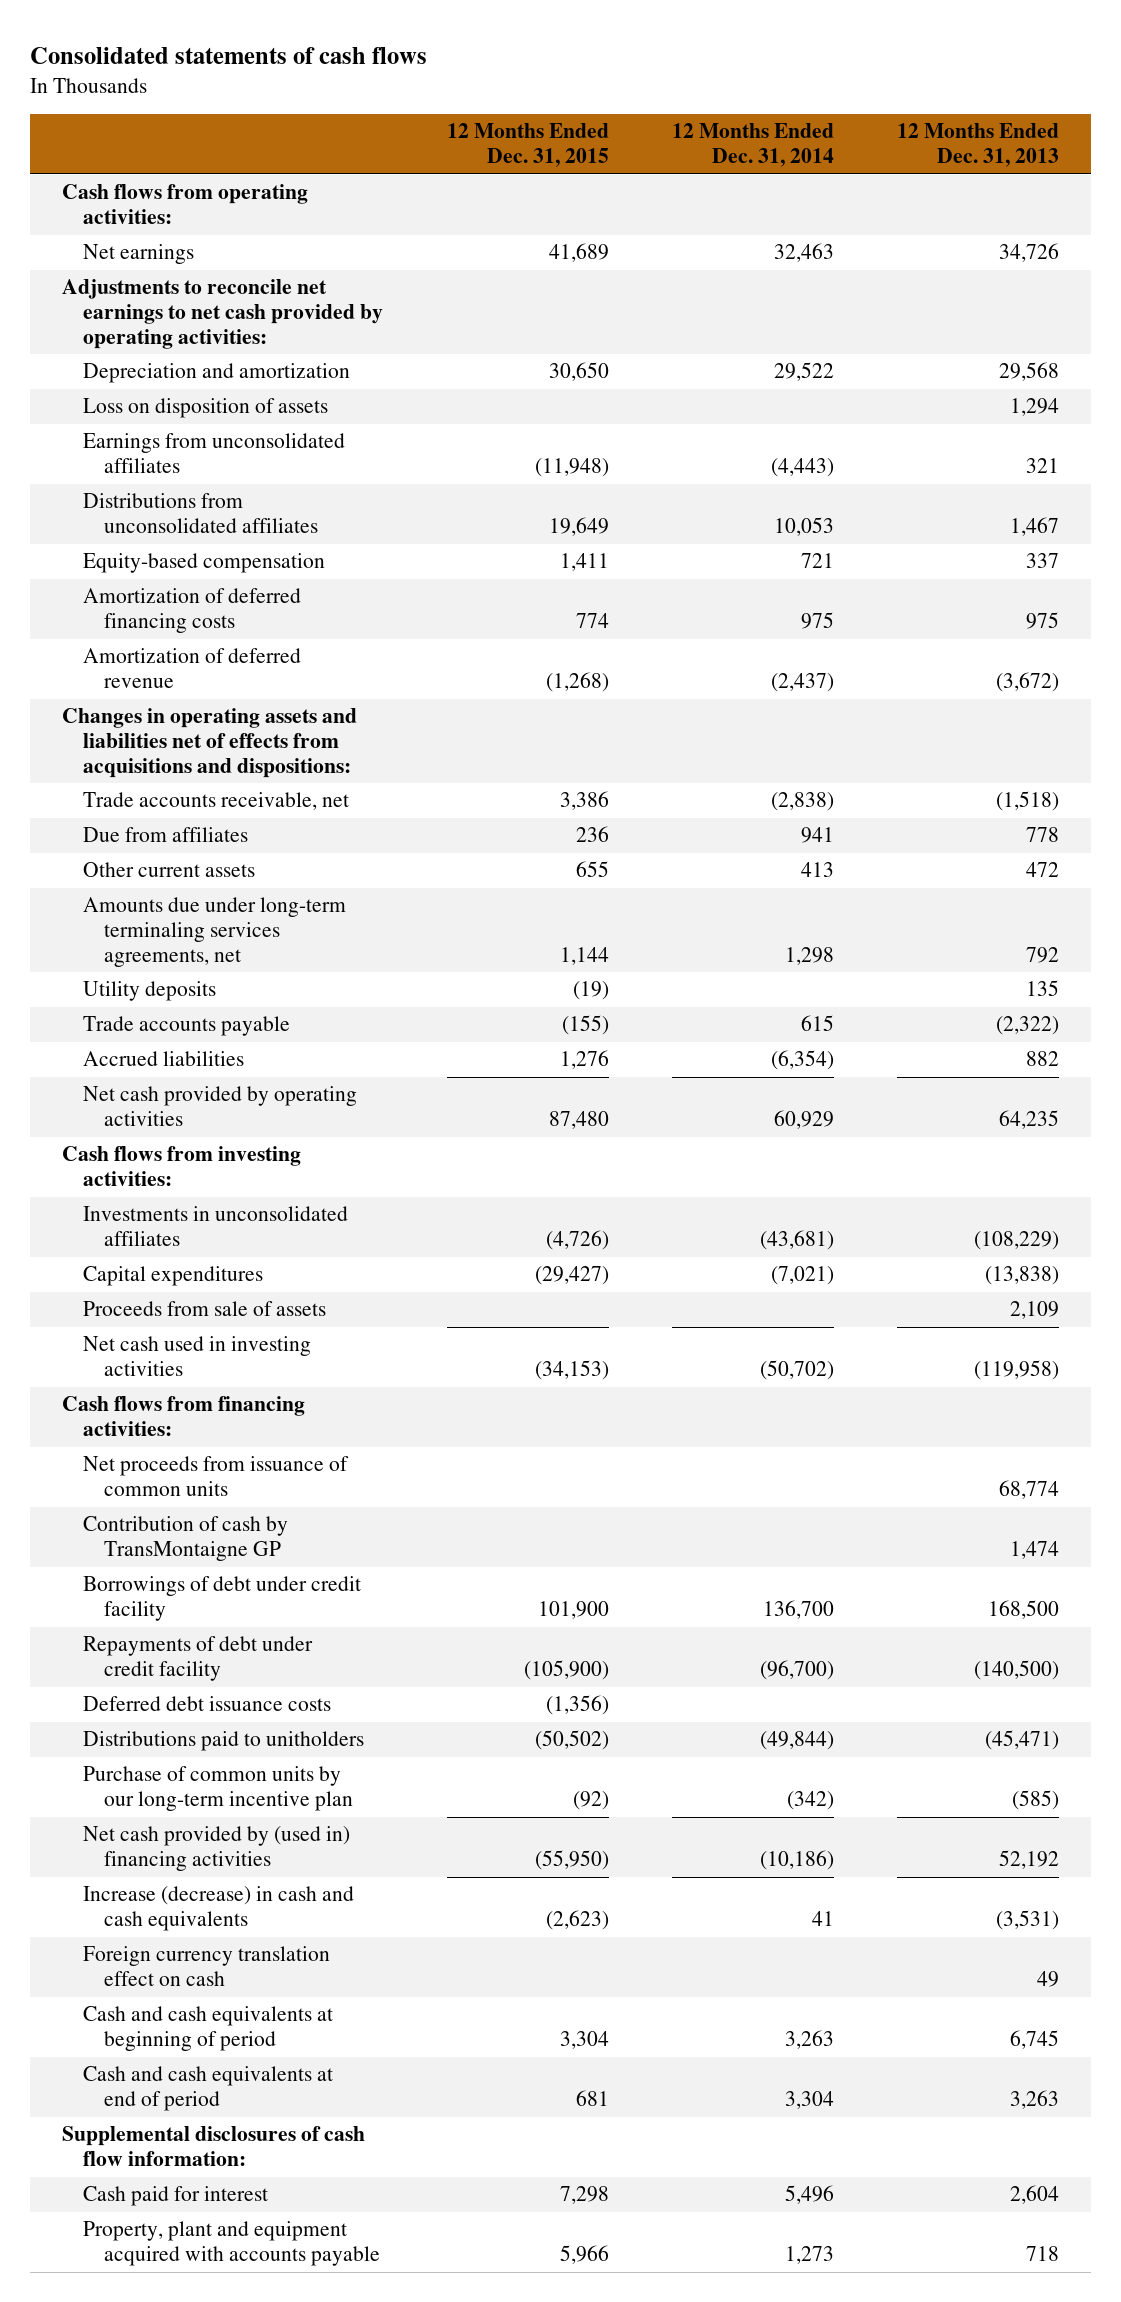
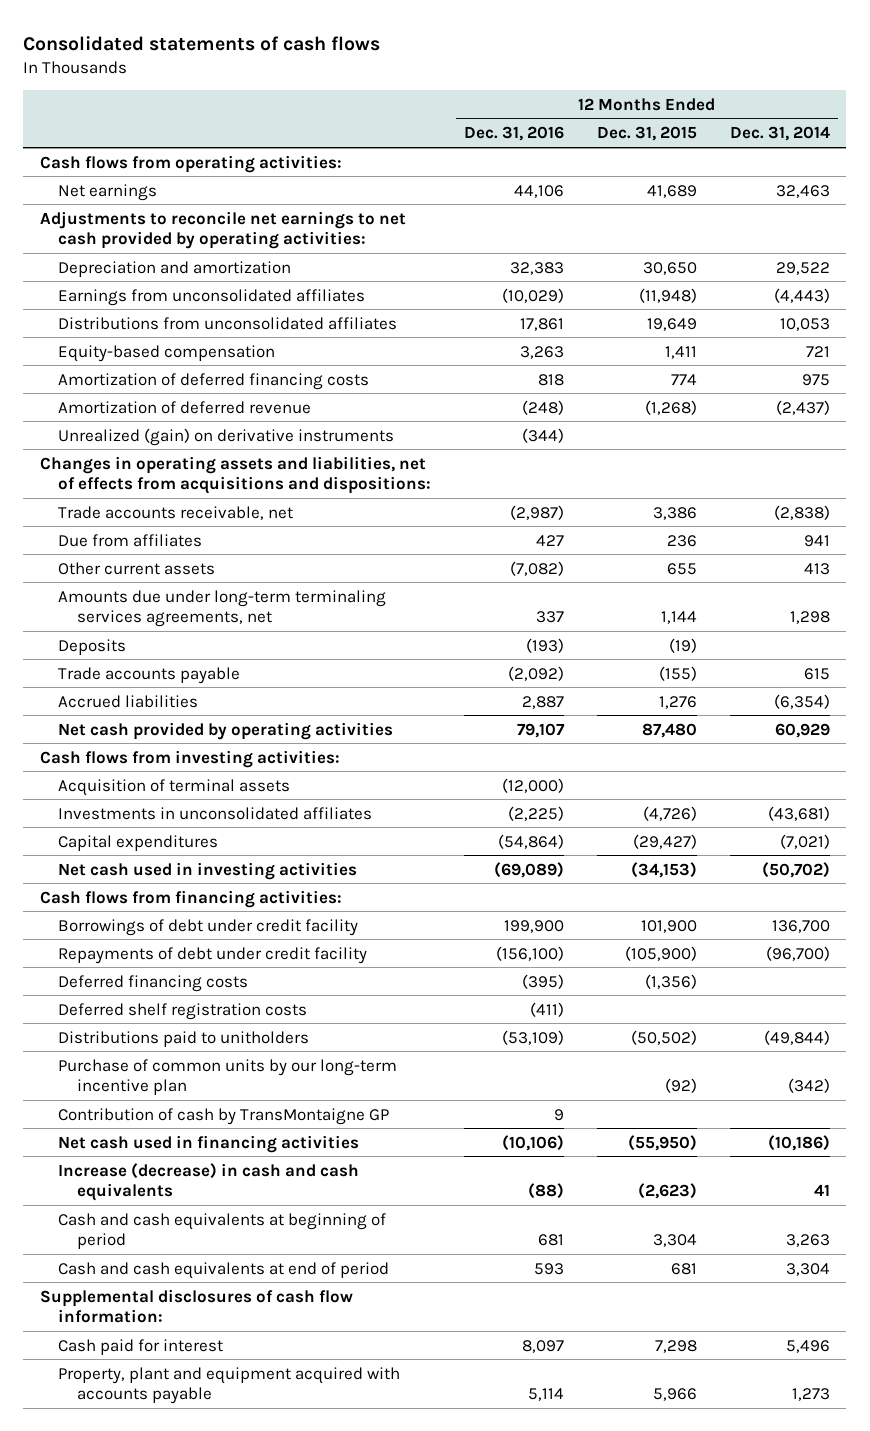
- | 12 Months Ended Dec. 31, 2015 | 12 Months Ended Dec. 31, 2014 | 12 Months Ended Dec. 31, 2013
+ | 12 Months Ended Dec. 31, 2016 | 12 Months Ended Dec. 31, 2015 | 12 Months Ended Dec. 31, 2014
- Loss on disposition of assets | | | 1,294
- Changes in operating assets and liabilities net of effects from acquisitions and dispositions:
+ Unrealized (gain) on derivative instruments | (344) | |
+ Changes in operating assets and liabilities, net of effects from acquisitions and dispositions:
- Utility deposits | (19) | | 135
+ Deposits | (193) | (19) |
+ Acquisition of terminal assets | (12,000) | |
- Proceeds from sale of assets | | | 2,109
- Net proceeds from issuance of common units | | | 68,774
- Deferred debt issuance costs | (1,356) | |
+ Deferred financing costs | (395) | (1,356) |
+ Deferred shelf registration costs | (411) | |
- Net cash provided by (used in) financing activities | (55,950) | (10,186) | 52,192
moved down: Contribution of cash by TransMontaigne GP | 9 | |
+ Net cash used in financing activities | (10,106) | (55,950) | (10,186)
- Foreign currency translation effect on cash | | | 49

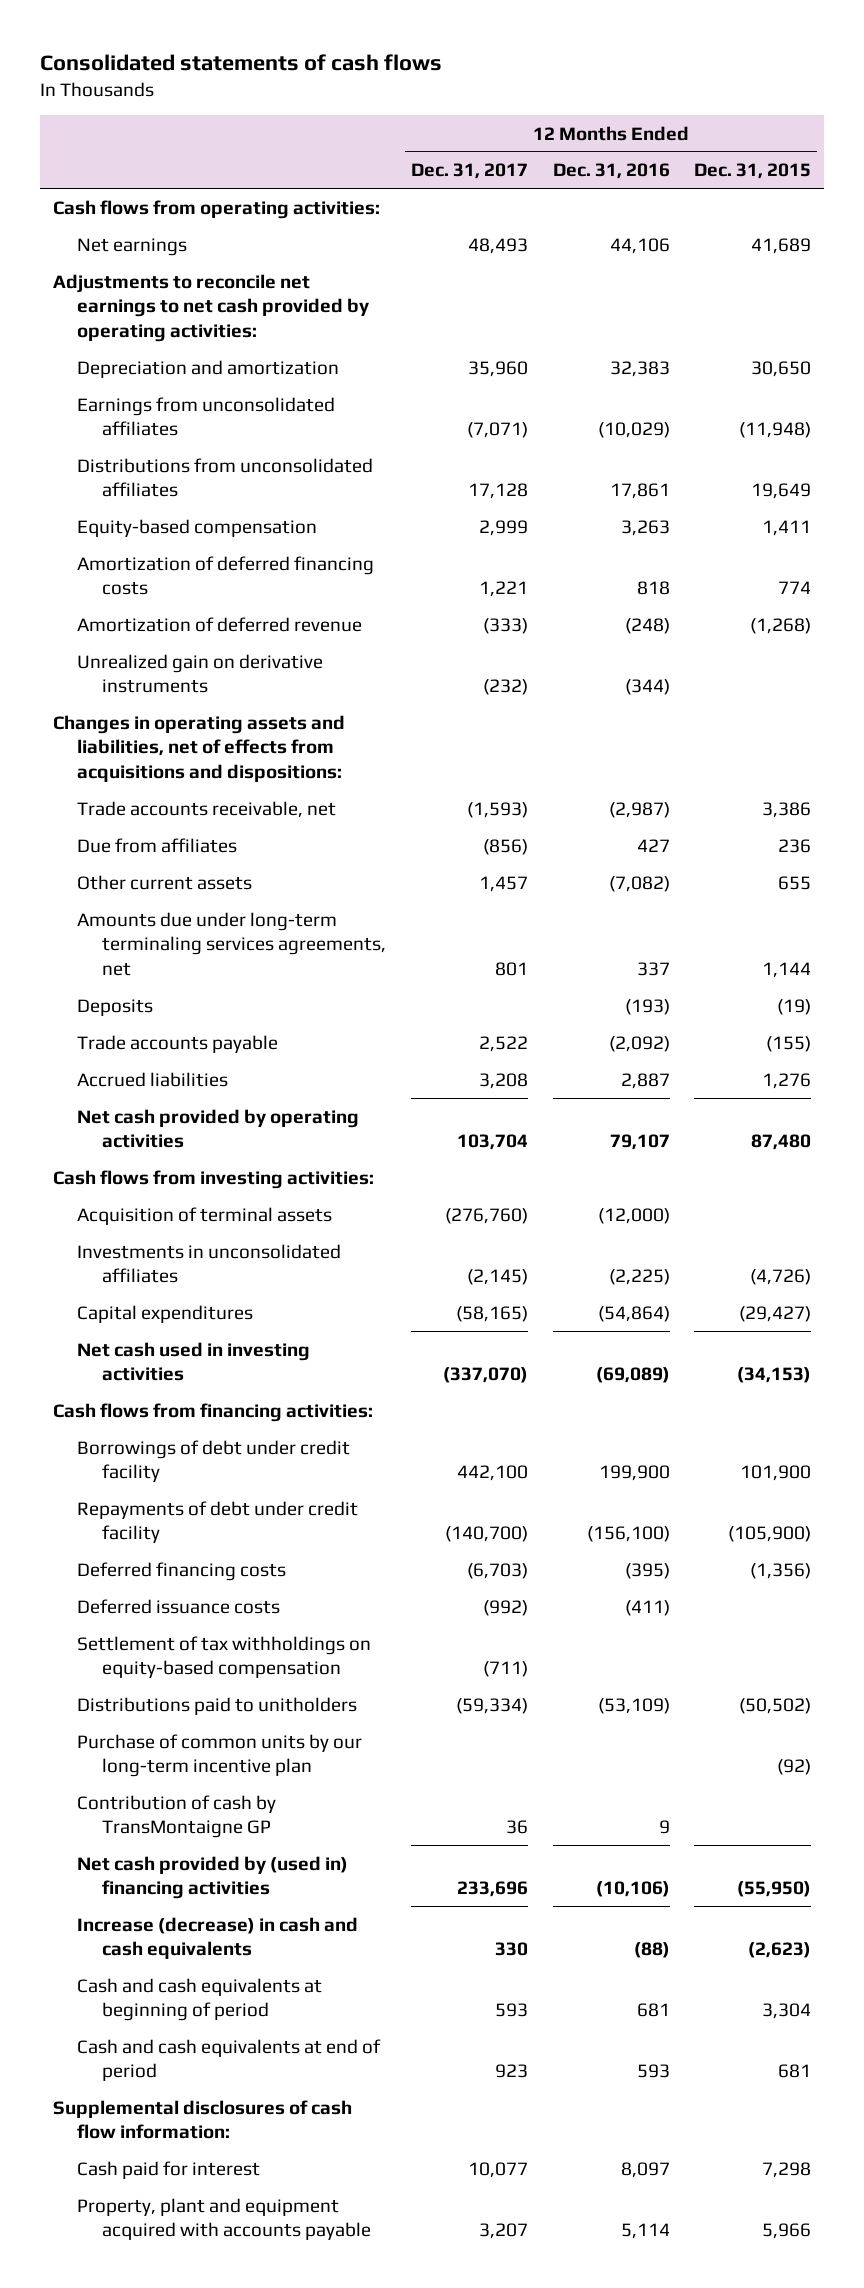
- | 12 Months Ended Dec. 31, 2016 | 12 Months Ended Dec. 31, 2015 | 12 Months Ended Dec. 31, 2014
+ | 12 Months Ended Dec. 31, 2017 | 12 Months Ended Dec. 31, 2016 | 12 Months Ended Dec. 31, 2015
- Unrealized (gain) on derivative instruments | (344) | |
+ Unrealized gain on derivative instruments | (232) | (344) |
- Deferred shelf registration costs | (411) | |
+ Deferred issuance costs | (992) | (411) |
+ Settlement of tax withholdings on equity-based compensation | (711) | |
- Net cash used in financing activities | (10,106) | (55,950) | (10,186)
+ Net cash provided by (used in) financing activities | 233,696 | (10,106) | (55,950)

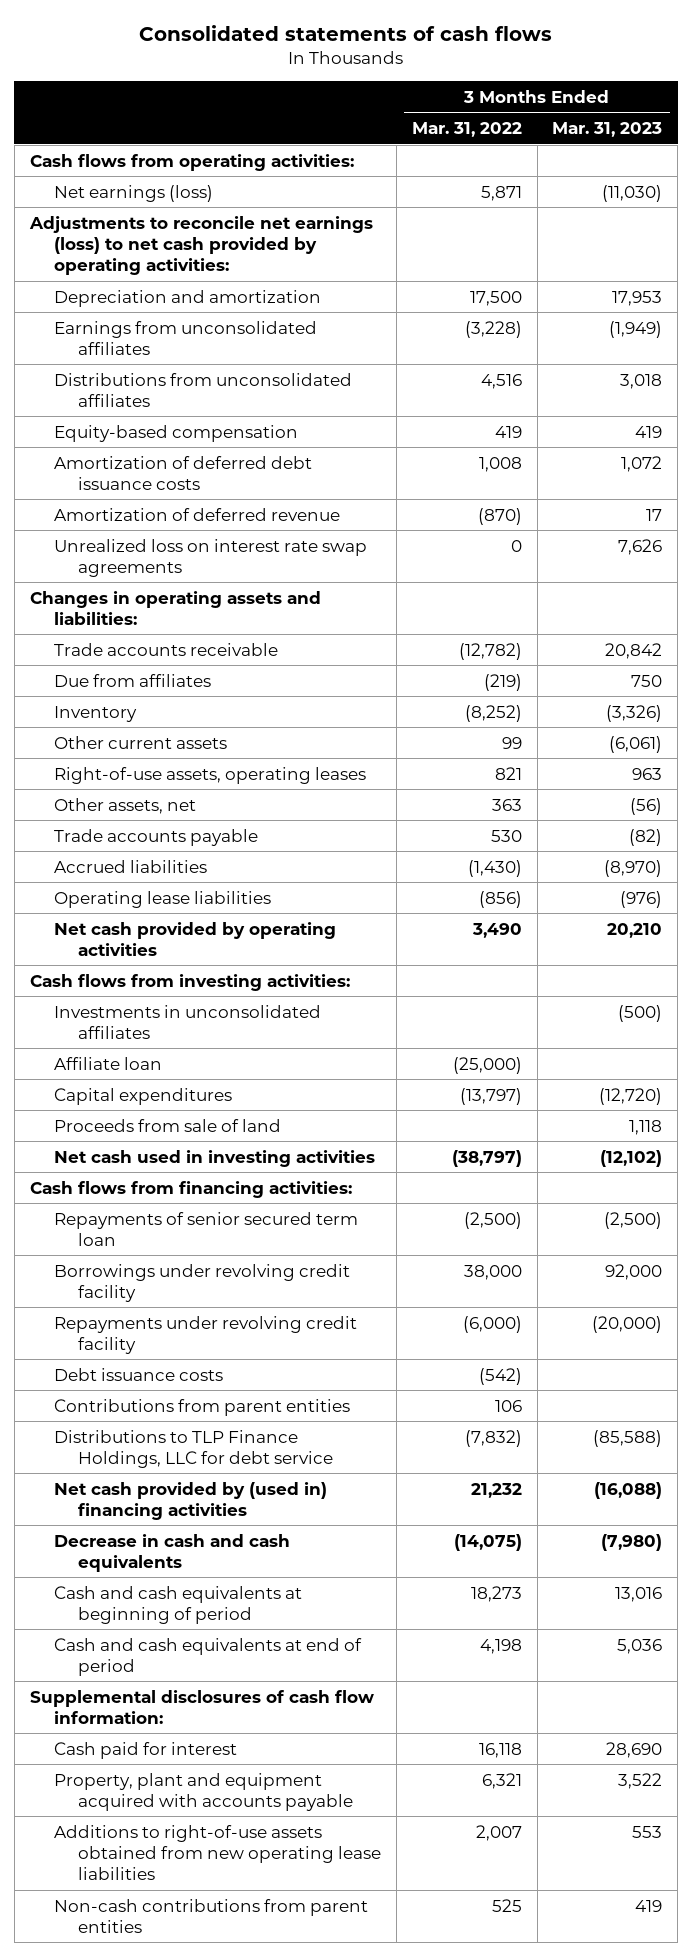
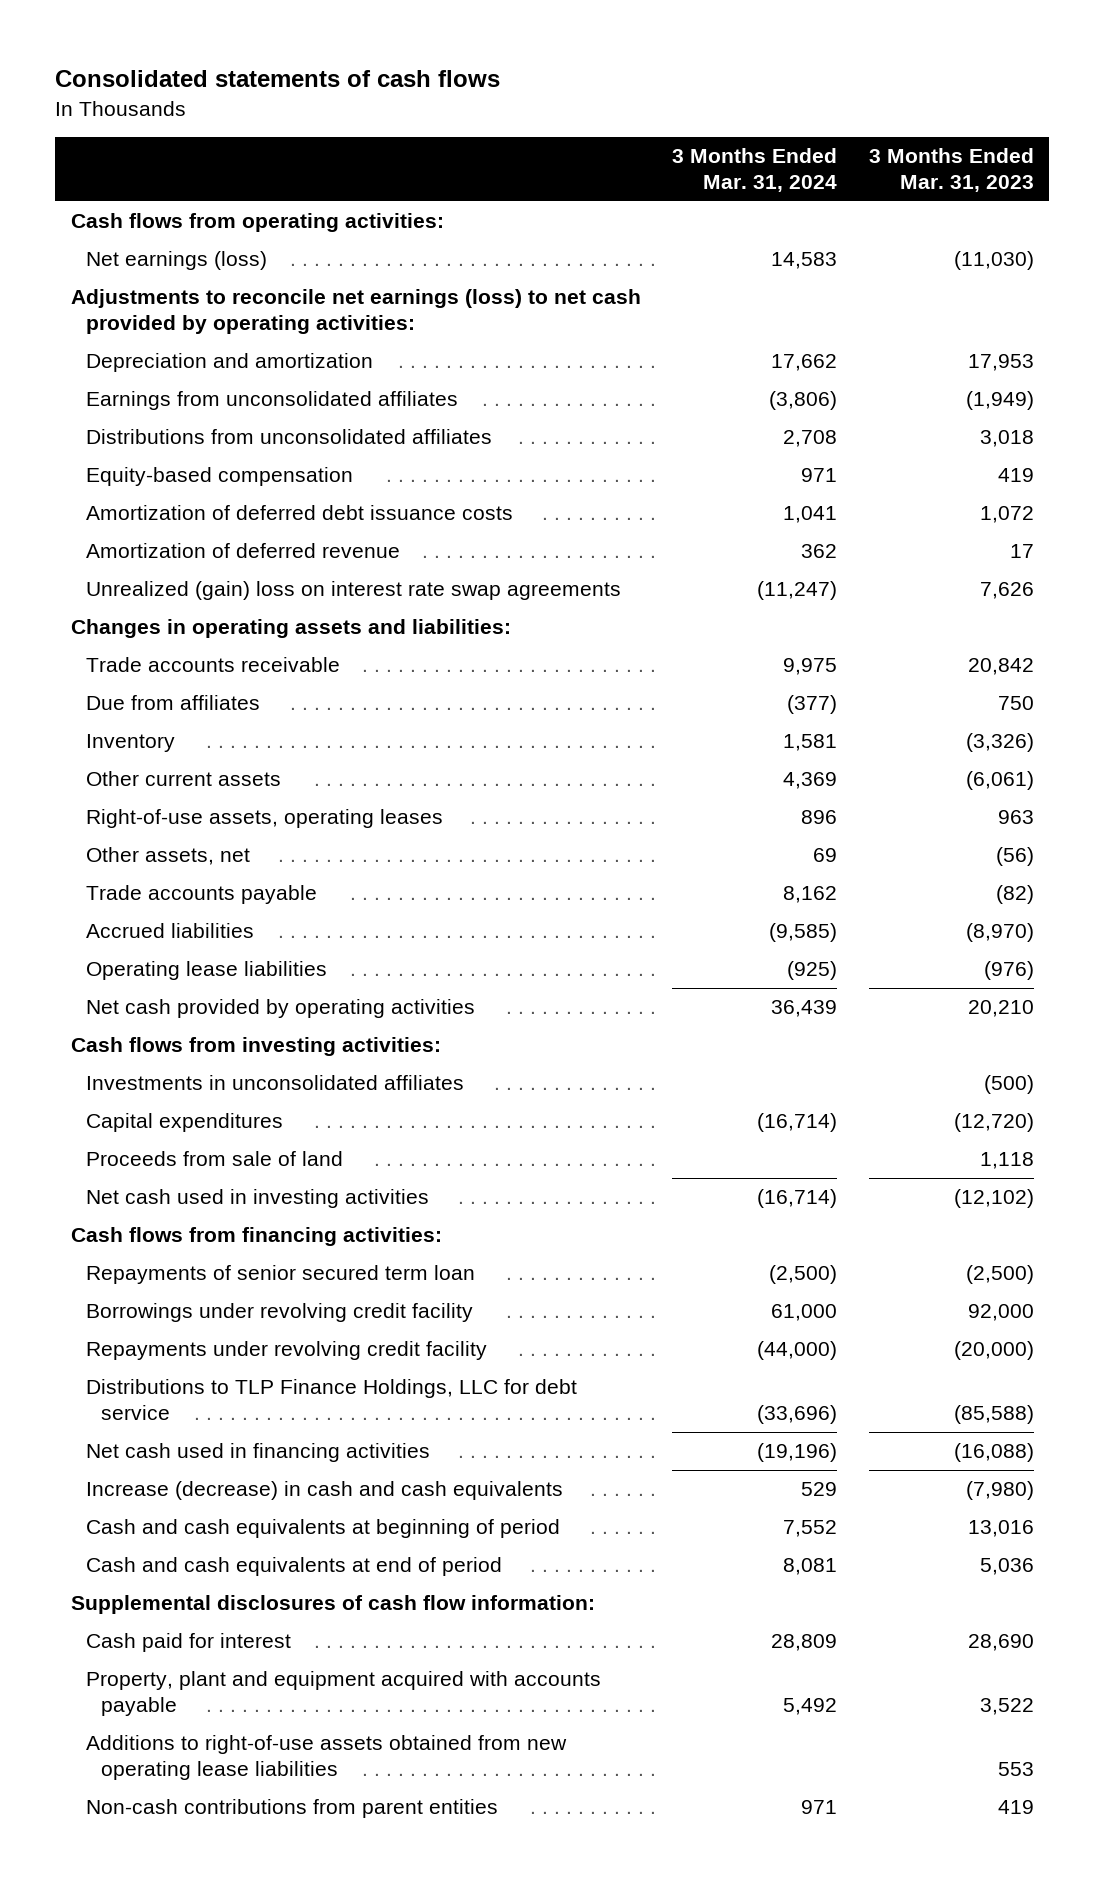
- | 3 Months Ended Mar. 31, 2022 | 3 Months Ended Mar. 31, 2023
+ | 3 Months Ended Mar. 31, 2024 | 3 Months Ended Mar. 31, 2023
- Unrealized loss on interest rate swap agreements | 0 | 7,626
+ Unrealized (gain) loss on interest rate swap agreements | (11,247) | 7,626
- Affiliate loan | (25,000) |
- Debt issuance costs | (542) |
- Contributions from parent entities | 106 |
- Net cash provided by (used in) financing activities | 21,232 | (16,088)
- Decrease in cash and cash equivalents | (14,075) | (7,980)
+ Net cash used in financing activities | (19,196) | (16,088)
+ Increase (decrease) in cash and cash equivalents | 529 | (7,980)

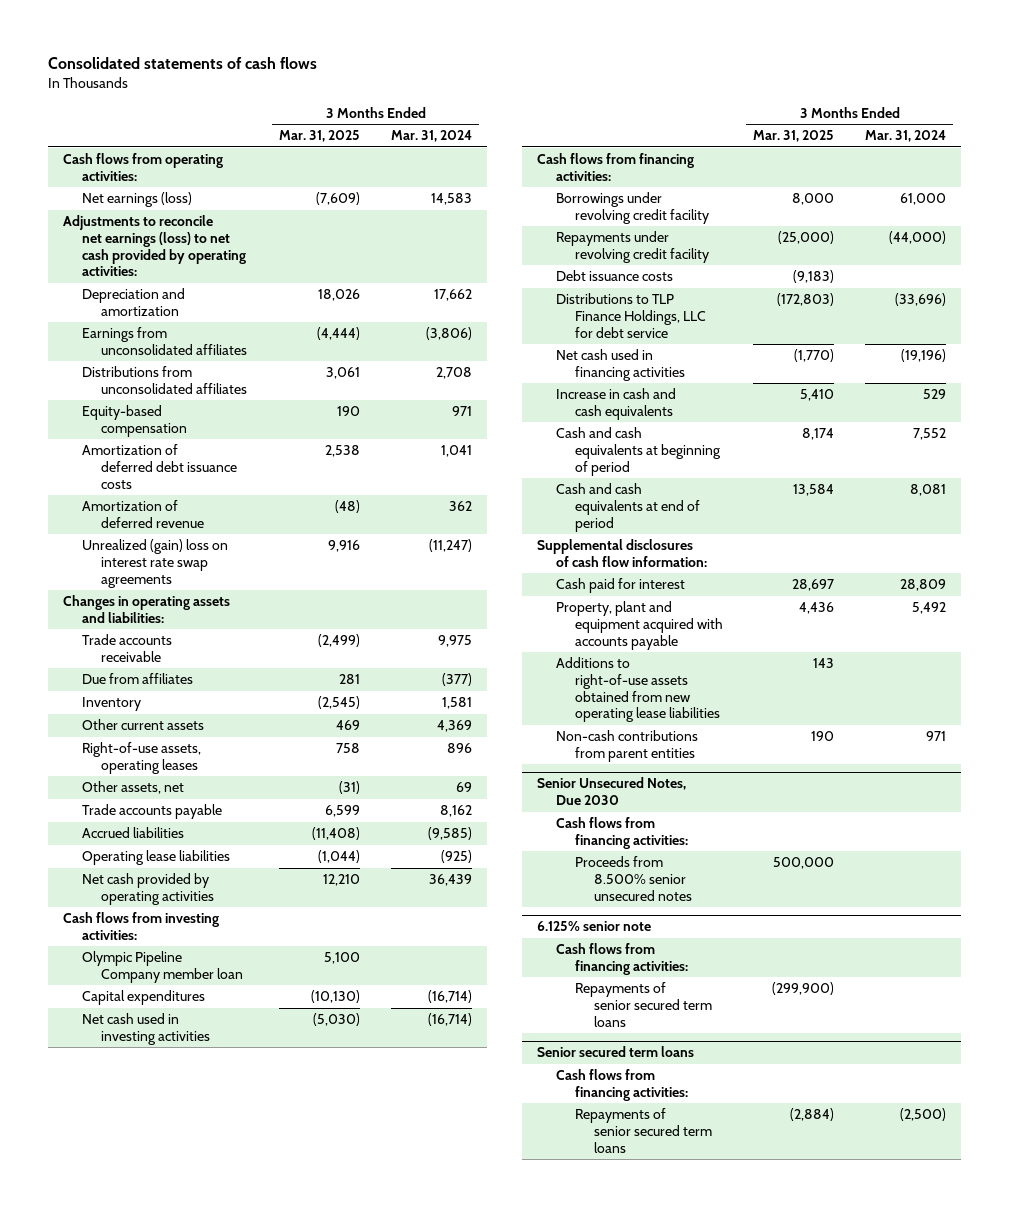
- | 3 Months Ended Mar. 31, 2024 | 3 Months Ended Mar. 31, 2023
+ | 3 Months Ended Mar. 31, 2025 | 3 Months Ended Mar. 31, 2024
- Investments in unconsolidated affiliates | | (500)
+ Olympic Pipeline Company member loan | 5,100 |
- Proceeds from sale of land | | 1,118
- Repayments of senior secured term loan | (2,500) | (2,500)
+ Debt issuance costs | (9,183) |
- Increase (decrease) in cash and cash equivalents | 529 | (7,980)
+ Increase in cash and cash equivalents | 5,410 | 529
+ Senior Unsecured Notes, Due 2030
+ Cash flows from financing activities:
+ Proceeds from 8.500% senior unsecured notes | 500,000 |
+ 6.125% senior note
+ Cash flows from financing activities:
+ Repayments of senior secured term loans | (299,900) |
+ Senior secured term loans
+ Cash flows from financing activities:
+ Repayments of senior secured term loans | (2,884) | (2,500)

